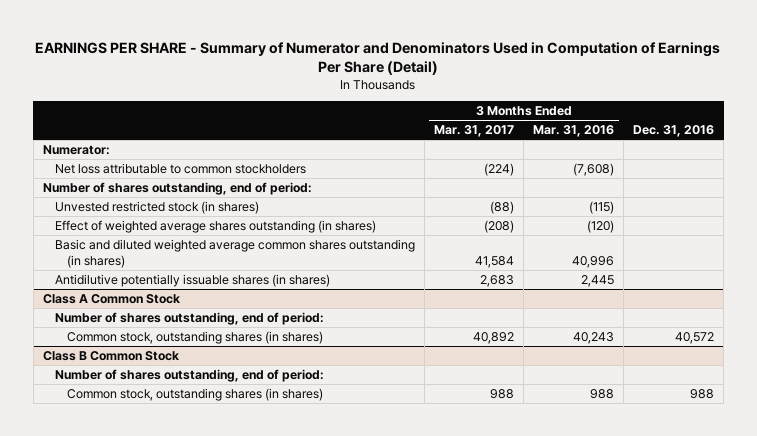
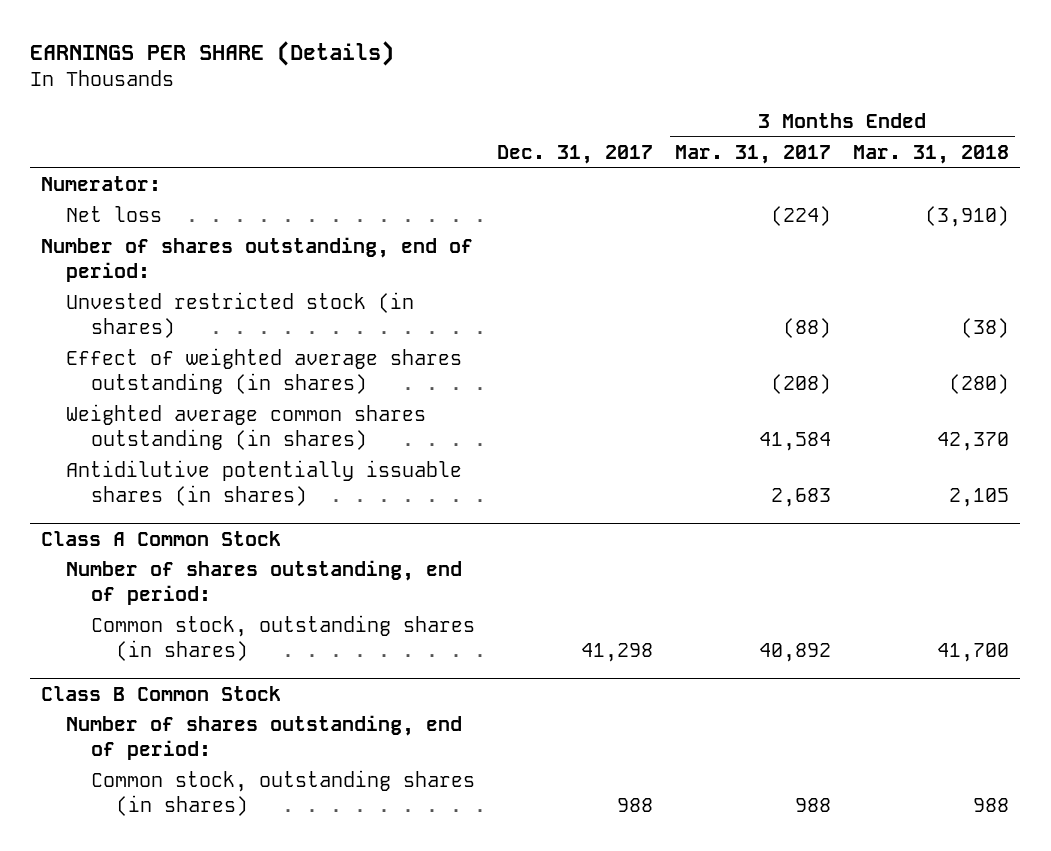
- EARNINGS PER SHARE - Summary of Numerator and Denominators Used in Computation of Earnings Per Share (Detail)
+ EARNINGS PER SHARE (Details)
- | 3 Months Ended Mar. 31, 2017 | 3 Months Ended Mar. 31, 2016 | Dec. 31, 2016
+ | Dec. 31, 2017 | 3 Months Ended Mar. 31, 2017 | 3 Months Ended Mar. 31, 2018
- Net loss attributable to common stockholders | (224) | (7,608) |
+ Net loss | | (224) | (3,910)
- Basic and diluted weighted average common shares outstanding (in shares) | 41,584 | 40,996 |
+ Weighted average common shares outstanding (in shares) | | 41,584 | 42,370

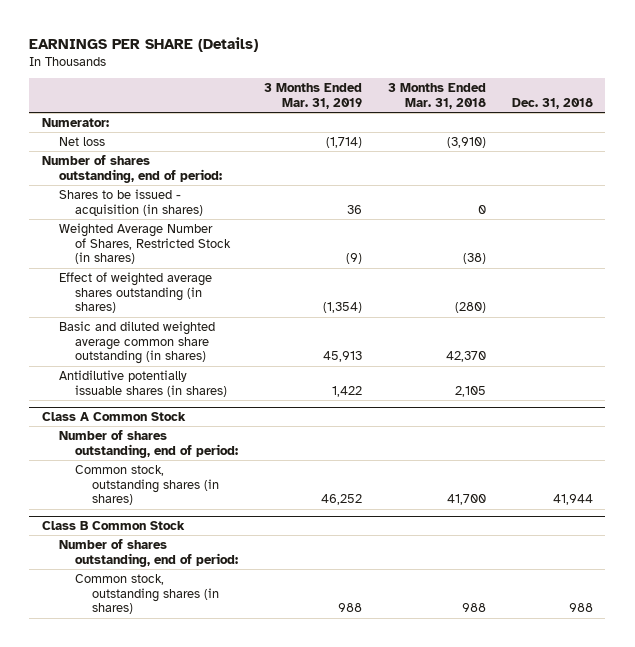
- | Dec. 31, 2017 | 3 Months Ended Mar. 31, 2017 | 3 Months Ended Mar. 31, 2018
+ | 3 Months Ended Mar. 31, 2019 | 3 Months Ended Mar. 31, 2018 | Dec. 31, 2018
- Unvested restricted stock (in shares) | | (88) | (38)
+ Shares to be issued - acquisition (in shares) | 36 | 0 |
+ Weighted Average Number of Shares, Restricted Stock (in shares) | (9) | (38) |
- Weighted average common shares outstanding (in shares) | | 41,584 | 42,370
+ Basic and diluted weighted average common share outstanding (in shares) | 45,913 | 42,370 |

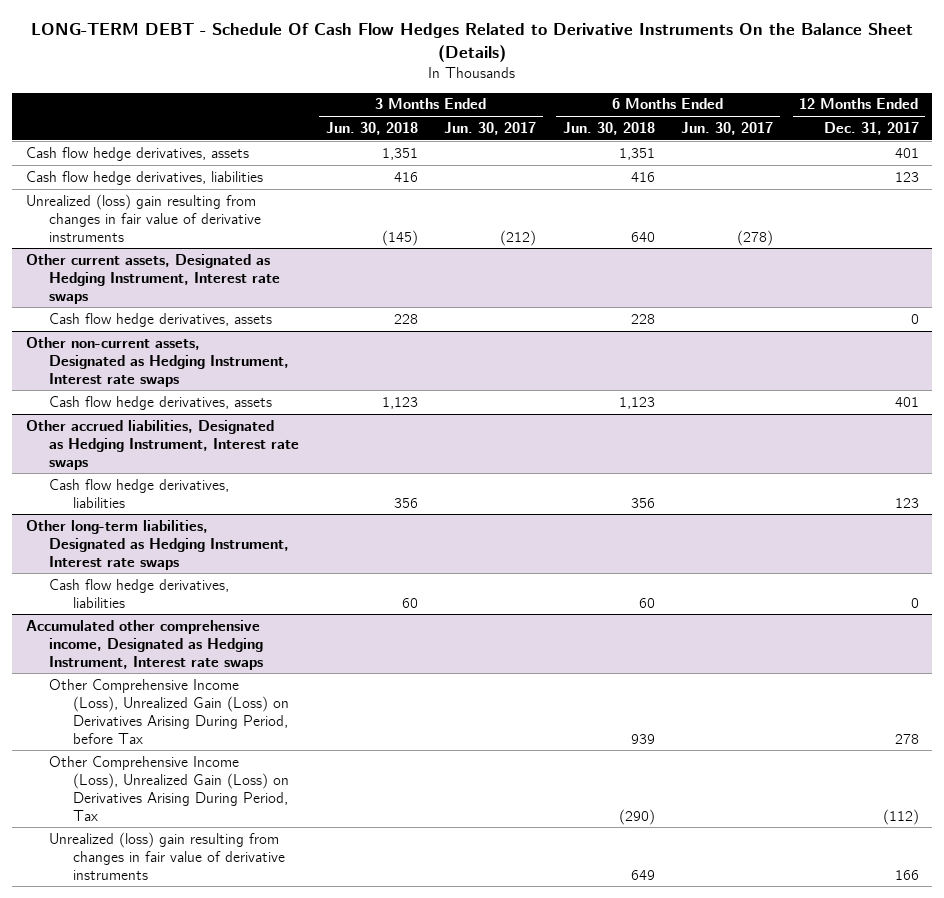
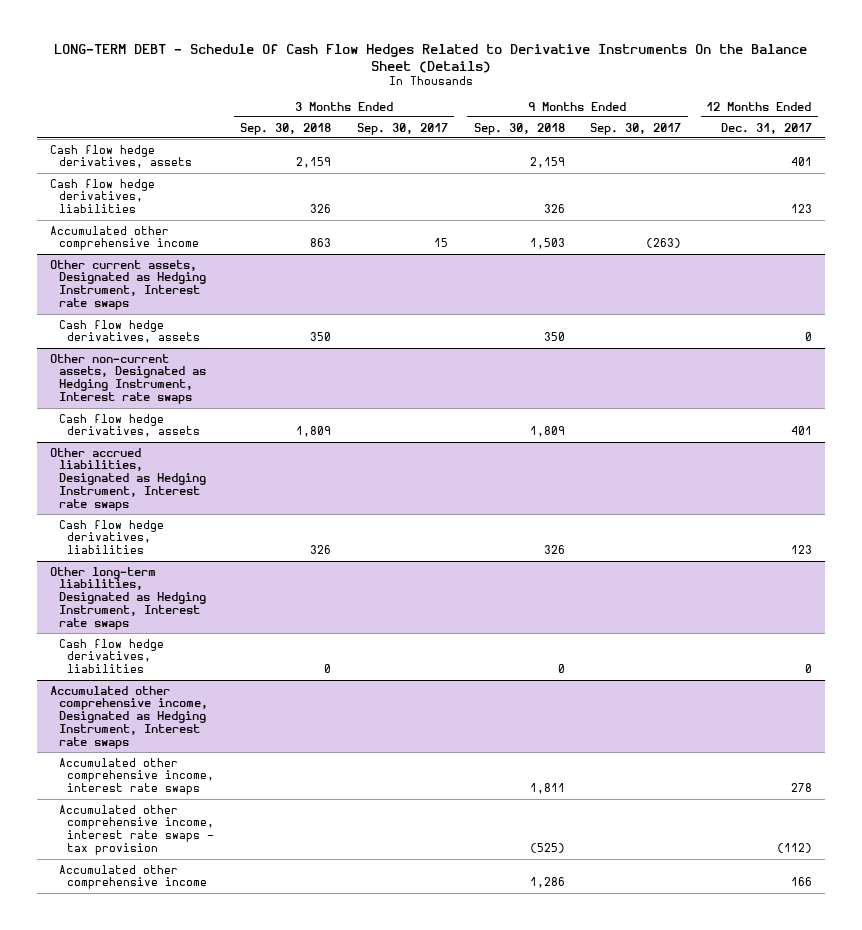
- | 3 Months Ended Jun. 30, 2018 | 3 Months Ended Jun. 30, 2017 | 6 Months Ended Jun. 30, 2018 | 6 Months Ended Jun. 30, 2017 | 12 Months Ended Dec. 31, 2017
+ | 3 Months Ended Sep. 30, 2018 | 3 Months Ended Sep. 30, 2017 | 9 Months Ended Sep. 30, 2018 | 9 Months Ended Sep. 30, 2017 | 12 Months Ended Dec. 31, 2017
- Unrealized (loss) gain resulting from changes in fair value of derivative instruments | (145) | (212) | 640 | (278) |
+ Accumulated other comprehensive income | 863 | 15 | 1,503 | (263) |
@ Accumulated other comprehensive income, Designated as Hedging Instrument, Interest rate swaps
- Other Comprehensive Income (Loss), Unrealized Gain (Loss) on Derivatives Arising During Period, before Tax | | | 939 | | 278
- Other Comprehensive Income (Loss), Unrealized Gain (Loss) on Derivatives Arising During Period, Tax | | | (290) | | (112)
- Unrealized (loss) gain resulting from changes in fair value of derivative instruments | | | 649 | | 166
+ Accumulated other comprehensive income, interest rate swaps | | | 1,811 | | 278
+ Accumulated other comprehensive income, interest rate swaps - tax provision | | | (525) | | (112)
+ Accumulated other comprehensive income | | | 1,286 | | 166

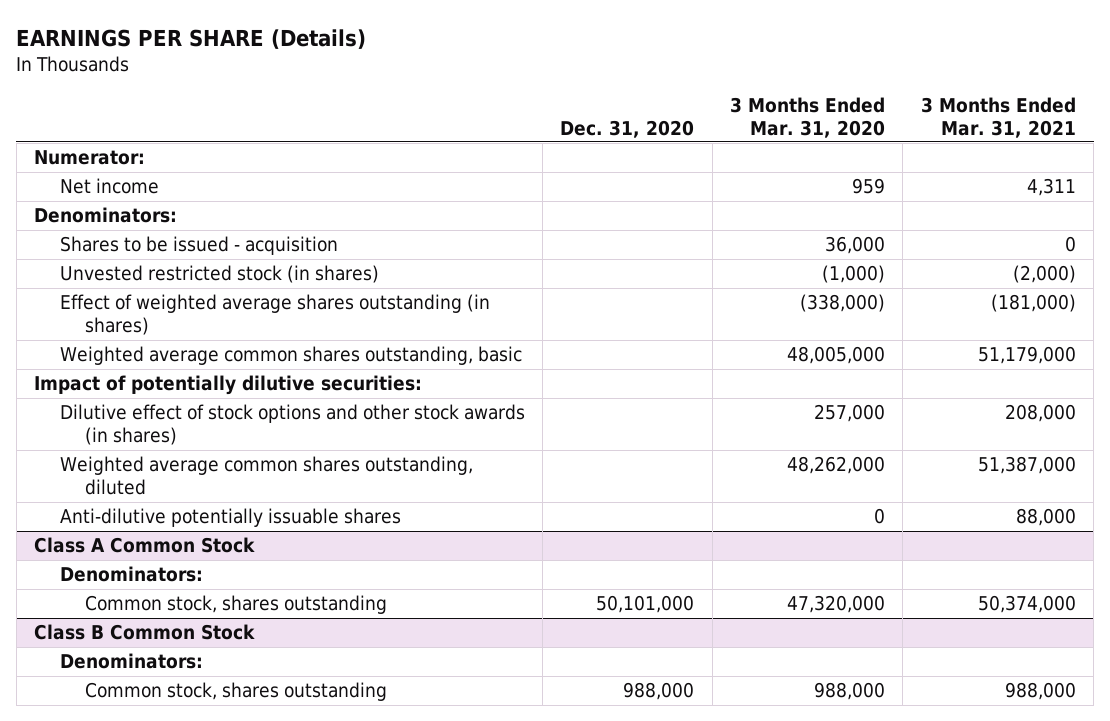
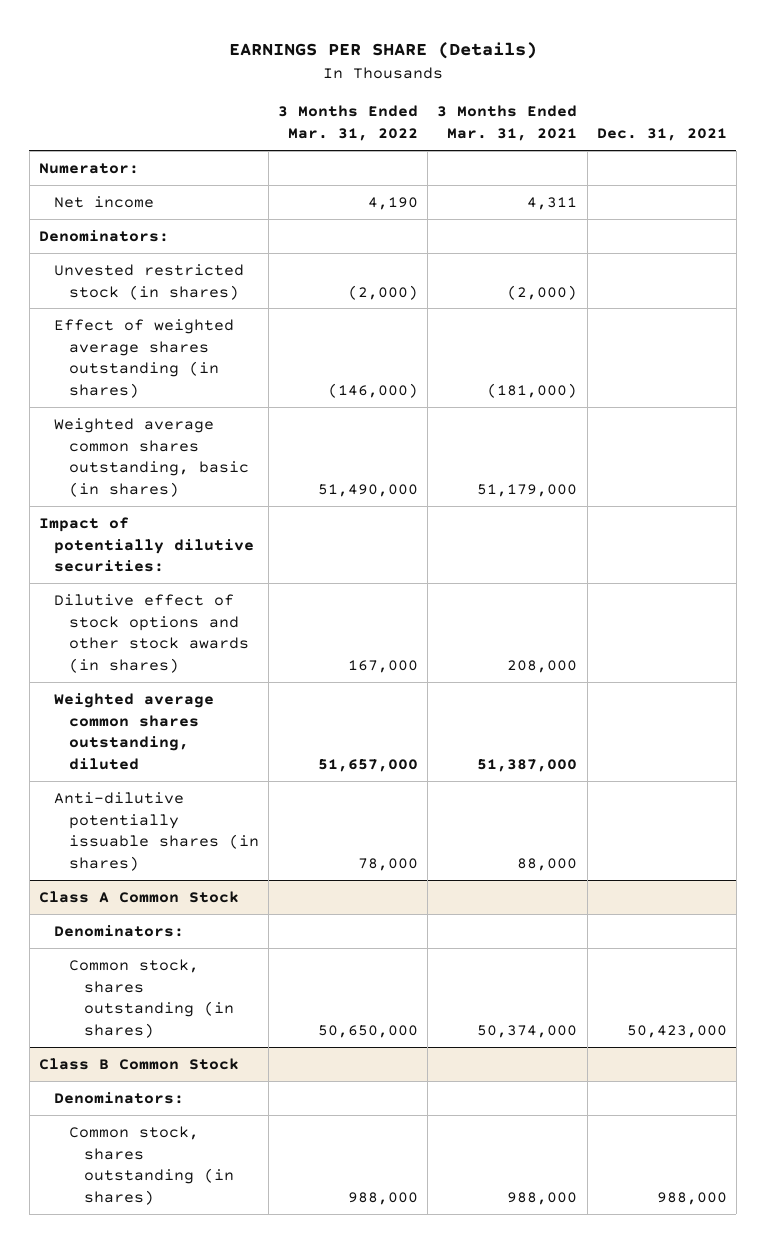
- | Dec. 31, 2020 | 3 Months Ended Mar. 31, 2020 | 3 Months Ended Mar. 31, 2021
+ | 3 Months Ended Mar. 31, 2022 | 3 Months Ended Mar. 31, 2021 | Dec. 31, 2021
- Shares to be issued - acquisition | | 36,000 | 0
- Weighted average common shares outstanding, basic | | 48,005,000 | 51,179,000
+ Weighted average common shares outstanding, basic (in shares) | 51,490,000 | 51,179,000 |
- Anti-dilutive potentially issuable shares | | 0 | 88,000
+ Anti-dilutive potentially issuable shares (in shares) | 78,000 | 88,000 |
@ Class A Common Stock
- Common stock, shares outstanding | 50,101,000 | 47,320,000 | 50,374,000
+ Common stock, shares outstanding (in shares) | 50,650,000 | 50,374,000 | 50,423,000
@ Class B Common Stock
- Common stock, shares outstanding | 988,000 | 988,000 | 988,000
+ Common stock, shares outstanding (in shares) | 988,000 | 988,000 | 988,000

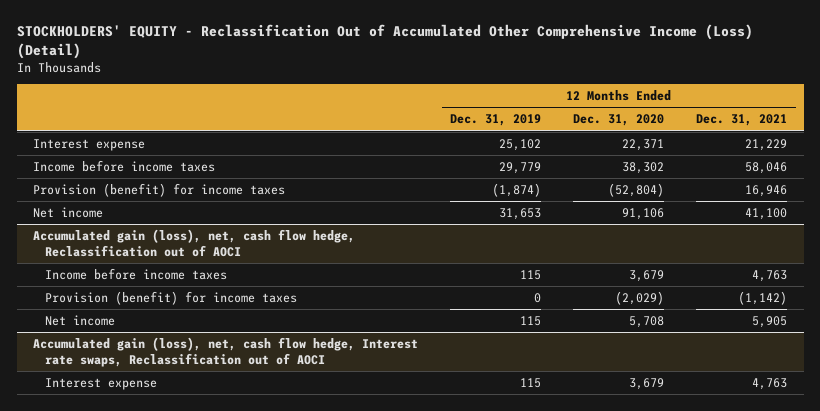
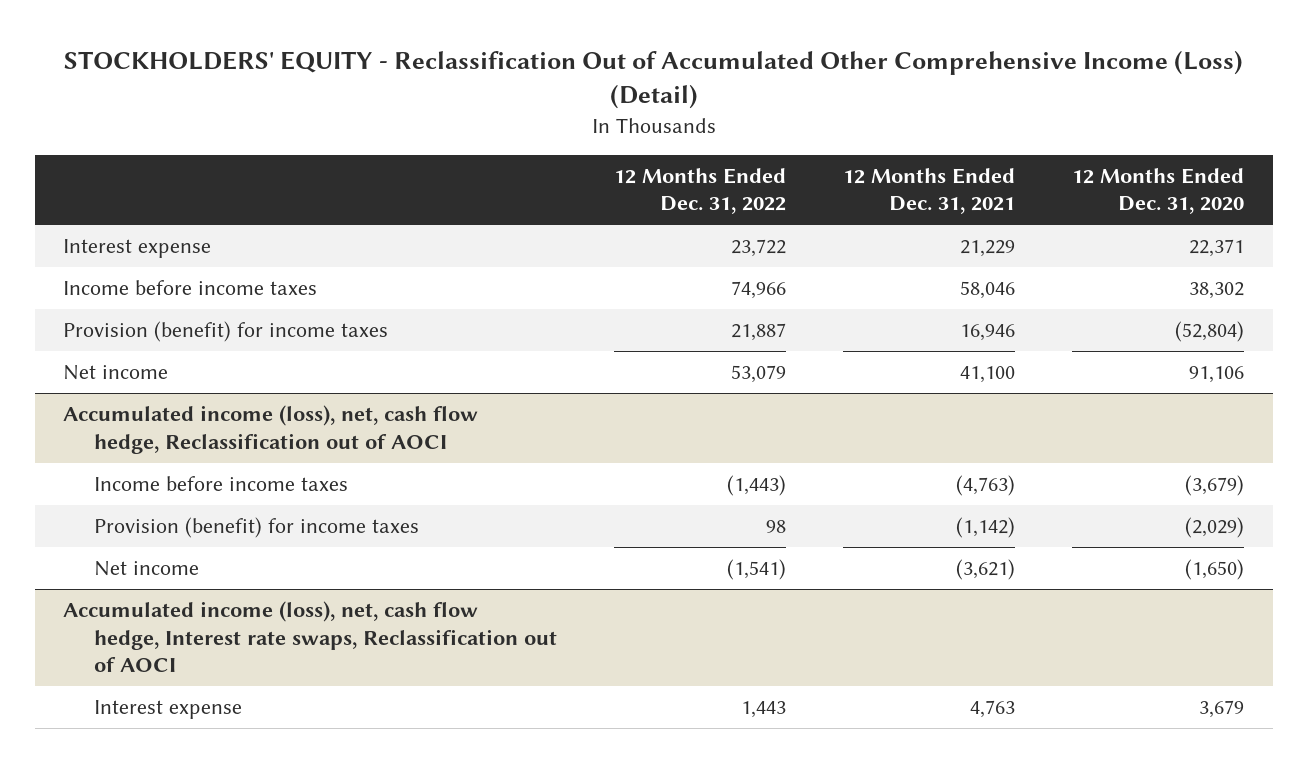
- | 12 Months Ended Dec. 31, 2019 | 12 Months Ended Dec. 31, 2020 | 12 Months Ended Dec. 31, 2021
+ | 12 Months Ended Dec. 31, 2022 | 12 Months Ended Dec. 31, 2021 | 12 Months Ended Dec. 31, 2020
- Accumulated gain (loss), net, cash flow hedge, Reclassification out of AOCI
- Income before income taxes | 115 | 3,679 | 4,763
+ Accumulated income (loss), net, cash flow hedge, Reclassification out of AOCI
+ Income before income taxes | (1,443) | (4,763) | (3,679)
- Net income | 115 | 5,708 | 5,905
- Accumulated gain (loss), net, cash flow hedge, Interest rate swaps, Reclassification out of AOCI
+ Net income | (1,541) | (3,621) | (1,650)
+ Accumulated income (loss), net, cash flow hedge, Interest rate swaps, Reclassification out of AOCI

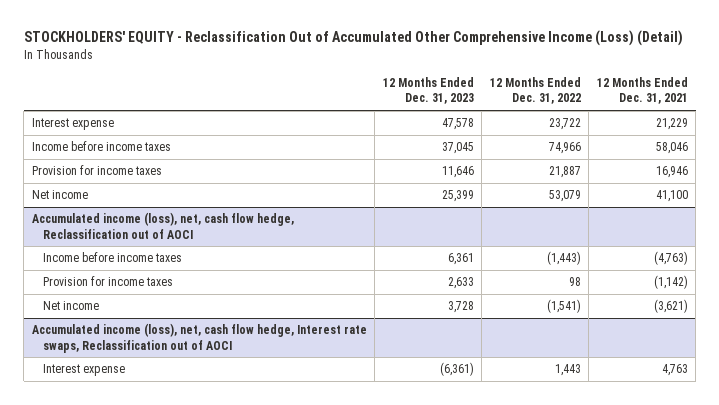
- | 12 Months Ended Dec. 31, 2022 | 12 Months Ended Dec. 31, 2021 | 12 Months Ended Dec. 31, 2020
+ | 12 Months Ended Dec. 31, 2023 | 12 Months Ended Dec. 31, 2022 | 12 Months Ended Dec. 31, 2021
- Provision (benefit) for income taxes | 21,887 | 16,946 | (52,804)
+ Provision for income taxes | 11,646 | 21,887 | 16,946
@ Accumulated income (loss), net, cash flow hedge, Reclassification out of AOCI
- Provision (benefit) for income taxes | 98 | (1,142) | (2,029)
+ Provision for income taxes | 2,633 | 98 | (1,142)

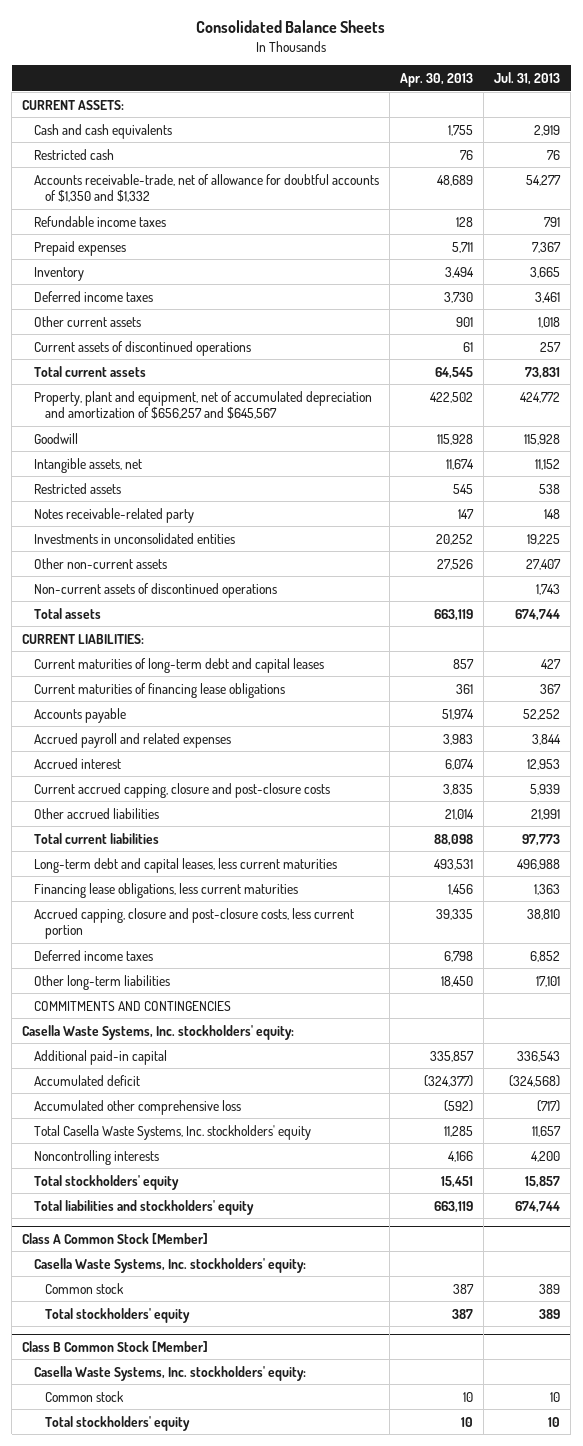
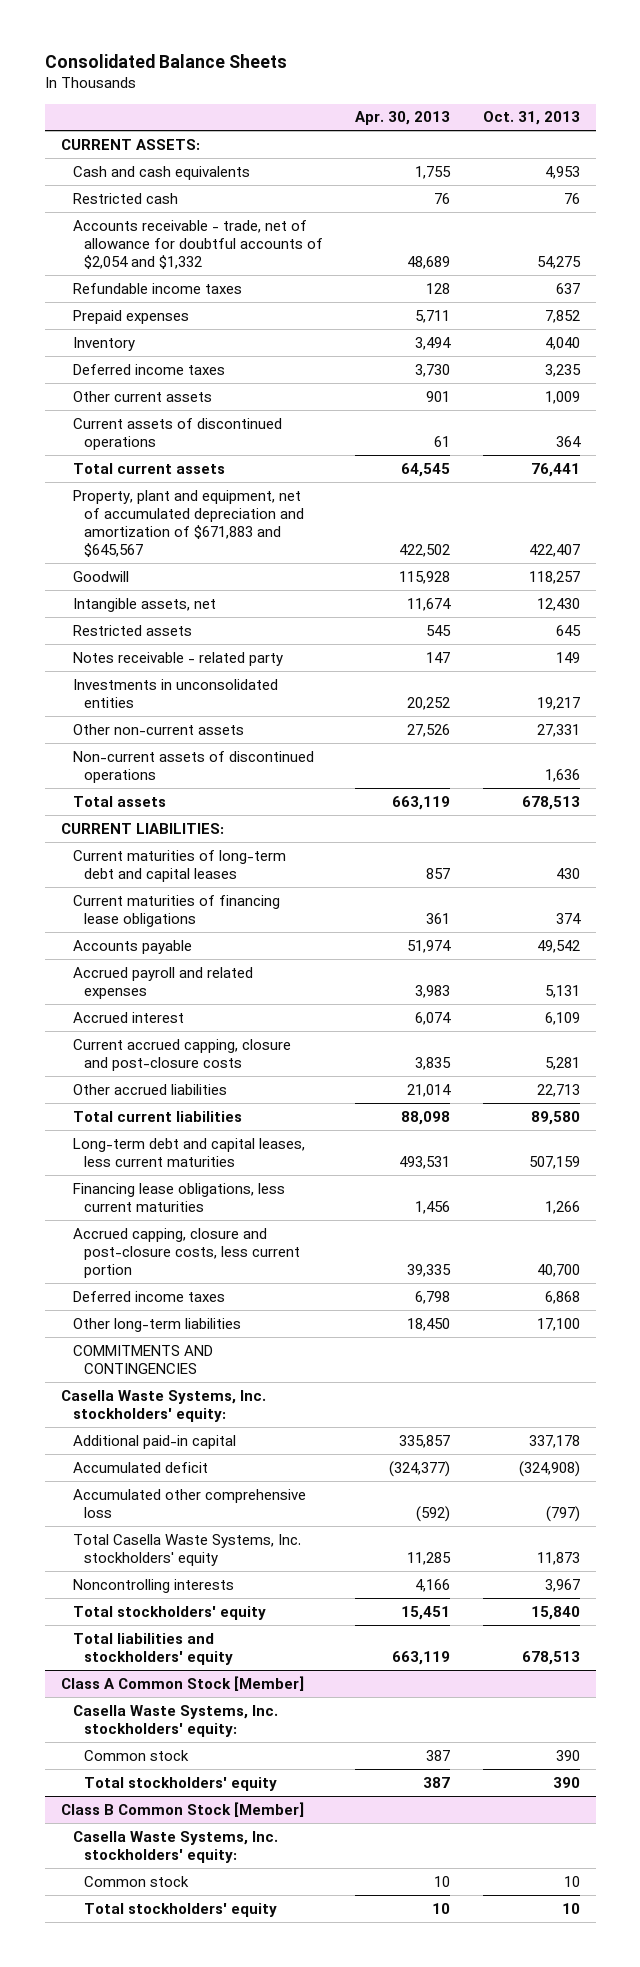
- | Apr. 30, 2013 | Jul. 31, 2013
+ | Apr. 30, 2013 | Oct. 31, 2013
- Accounts receivable-trade, net of allowance for doubtful accounts of $1,350 and $1,332 | 48,689 | 54,277
+ Accounts receivable - trade, net of allowance for doubtful accounts of $2,054 and $1,332 | 48,689 | 54,275
- Property, plant and equipment, net of accumulated depreciation and amortization of $656,257 and $645,567 | 422,502 | 424,772
+ Property, plant and equipment, net of accumulated depreciation and amortization of $671,883 and $645,567 | 422,502 | 422,407
- Notes receivable-related party | 147 | 148
+ Notes receivable - related party | 147 | 149

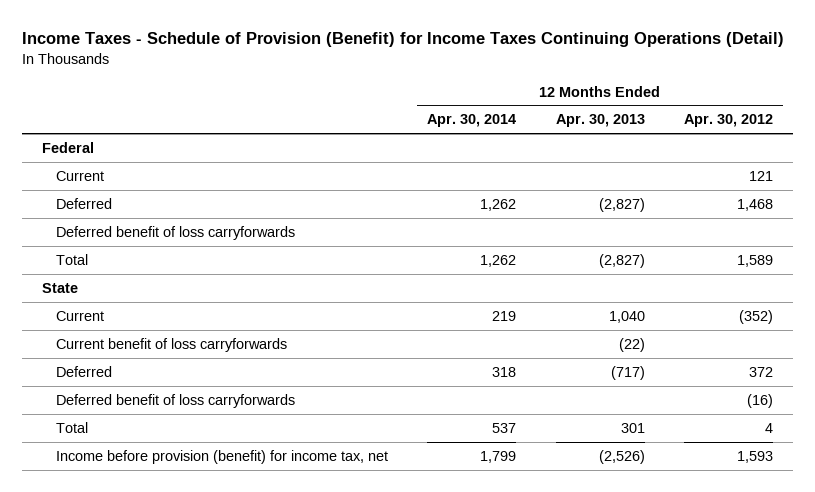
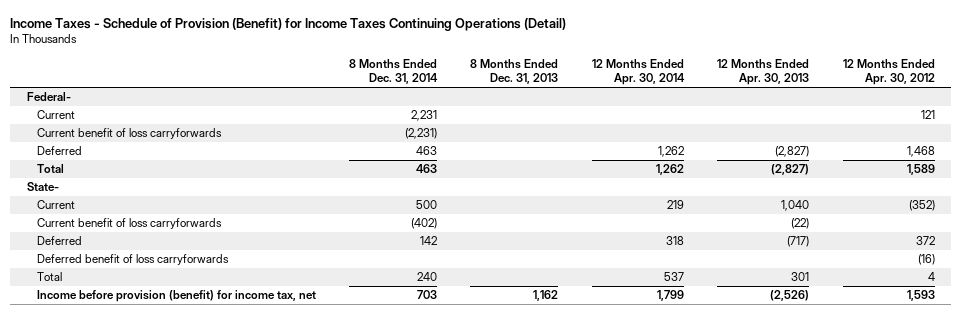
- | 12 Months Ended Apr. 30, 2014 | 12 Months Ended Apr. 30, 2013 | 12 Months Ended Apr. 30, 2012
+ | 8 Months Ended Dec. 31, 2014 | 8 Months Ended Dec. 31, 2013 | 12 Months Ended Apr. 30, 2014 | 12 Months Ended Apr. 30, 2013 | 12 Months Ended Apr. 30, 2012
- Federal
+ Federal-
+ Current benefit of loss carryforwards | (2,231) | | | |
- Deferred benefit of loss carryforwards
- State
+ State-

